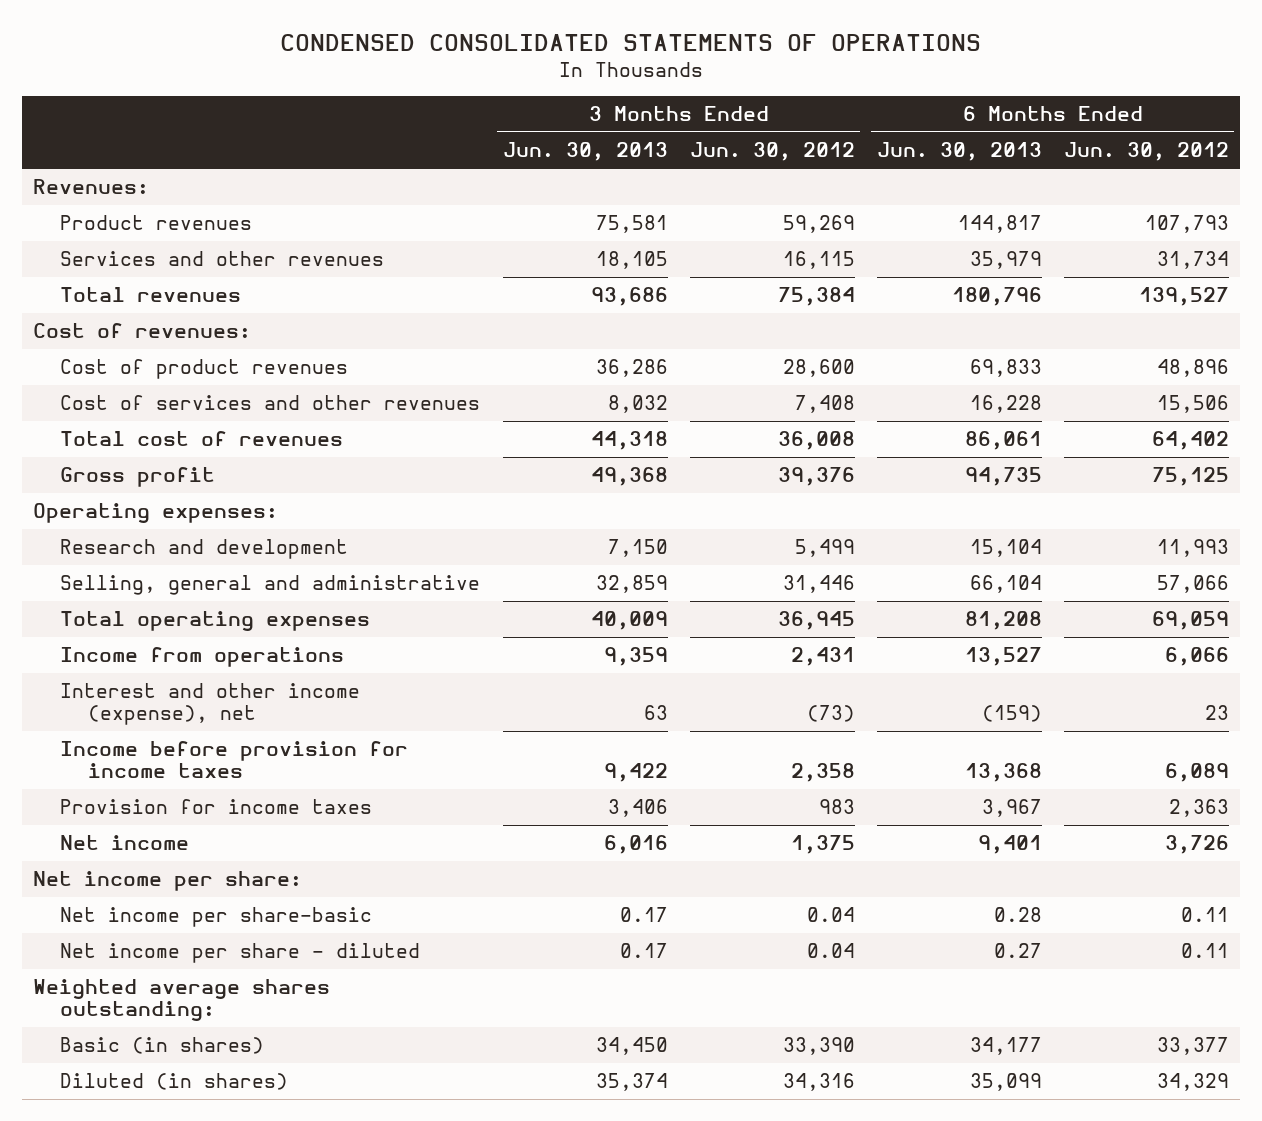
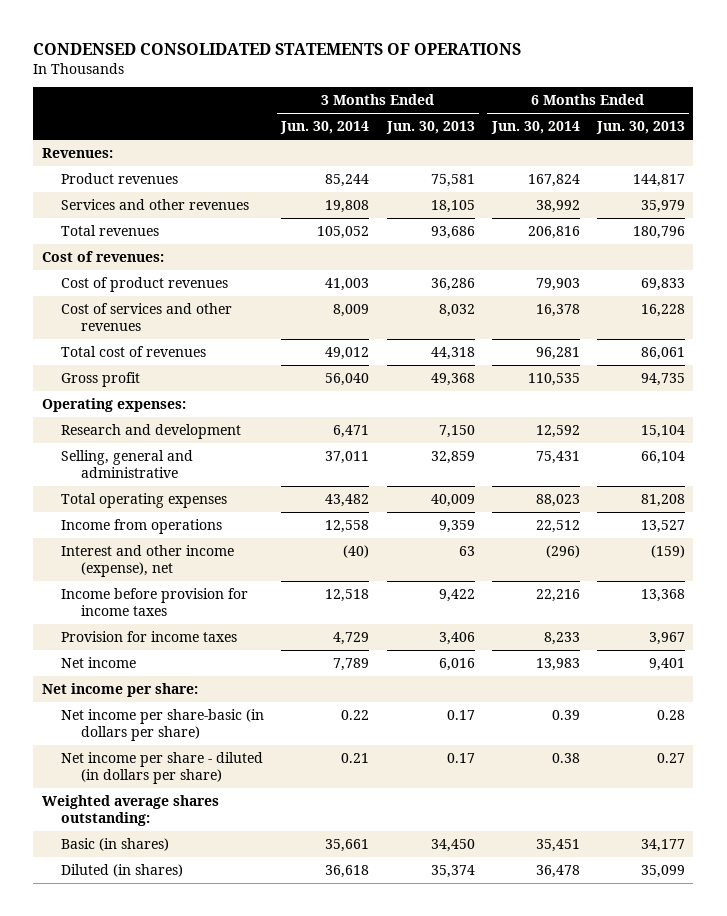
- | 3 Months Ended Jun. 30, 2013 | 3 Months Ended Jun. 30, 2012 | 6 Months Ended Jun. 30, 2013 | 6 Months Ended Jun. 30, 2012
+ | 3 Months Ended Jun. 30, 2014 | 3 Months Ended Jun. 30, 2013 | 6 Months Ended Jun. 30, 2014 | 6 Months Ended Jun. 30, 2013
- Net income per share-basic | 0.17 | 0.04 | 0.28 | 0.11
- Net income per share - diluted | 0.17 | 0.04 | 0.27 | 0.11
+ Net income per share-basic (in dollars per share) | 0.22 | 0.17 | 0.39 | 0.28
+ Net income per share - diluted (in dollars per share) | 0.21 | 0.17 | 0.38 | 0.27

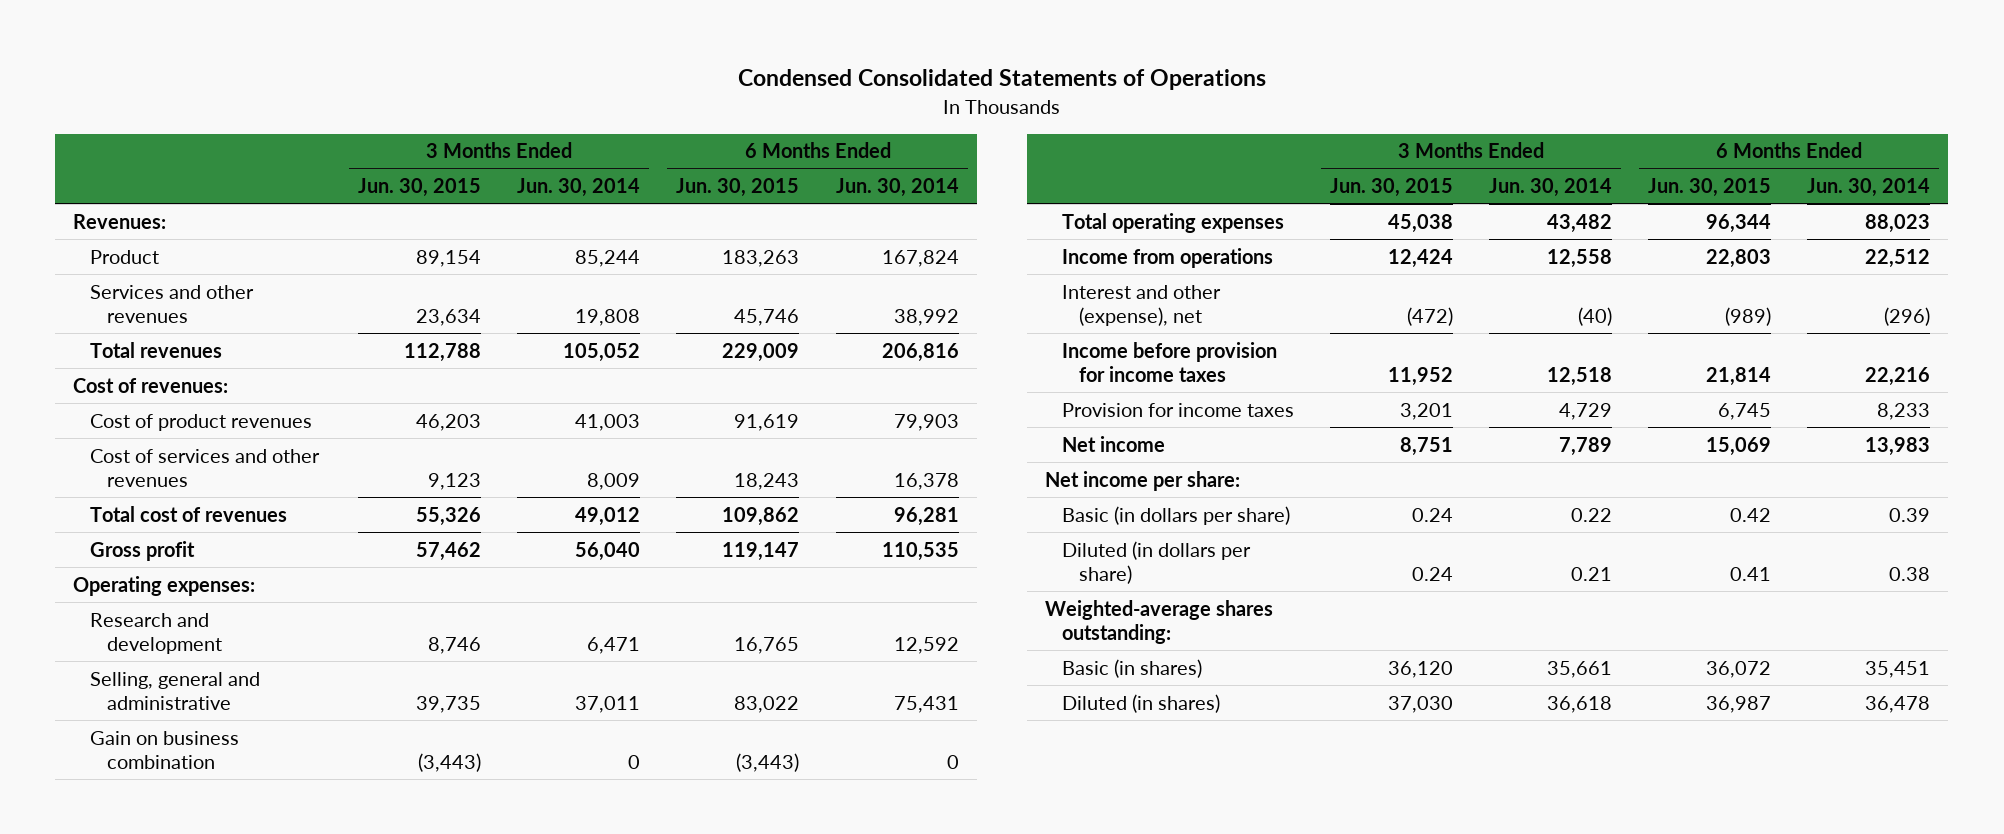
- CONDENSED CONSOLIDATED STATEMENTS OF OPERATIONS
+ Condensed Consolidated Statements of Operations
- | 3 Months Ended Jun. 30, 2014 | 3 Months Ended Jun. 30, 2013 | 6 Months Ended Jun. 30, 2014 | 6 Months Ended Jun. 30, 2013
+ | 3 Months Ended Jun. 30, 2015 | 3 Months Ended Jun. 30, 2014 | 6 Months Ended Jun. 30, 2015 | 6 Months Ended Jun. 30, 2014
- Product revenues | 85,244 | 75,581 | 167,824 | 144,817
+ Product | 89,154 | 85,244 | 183,263 | 167,824
+ Gain on business combination | (3,443) | 0 | (3,443) | 0
- Interest and other income (expense), net | (40) | 63 | (296) | (159)
+ Interest and other (expense), net | (472) | (40) | (989) | (296)
- Net income per share-basic (in dollars per share) | 0.22 | 0.17 | 0.39 | 0.28
- Net income per share - diluted (in dollars per share) | 0.21 | 0.17 | 0.38 | 0.27
- Weighted average shares outstanding:
+ Basic (in dollars per share) | 0.24 | 0.22 | 0.42 | 0.39
+ Diluted (in dollars per share) | 0.24 | 0.21 | 0.41 | 0.38
+ Weighted-average shares outstanding:

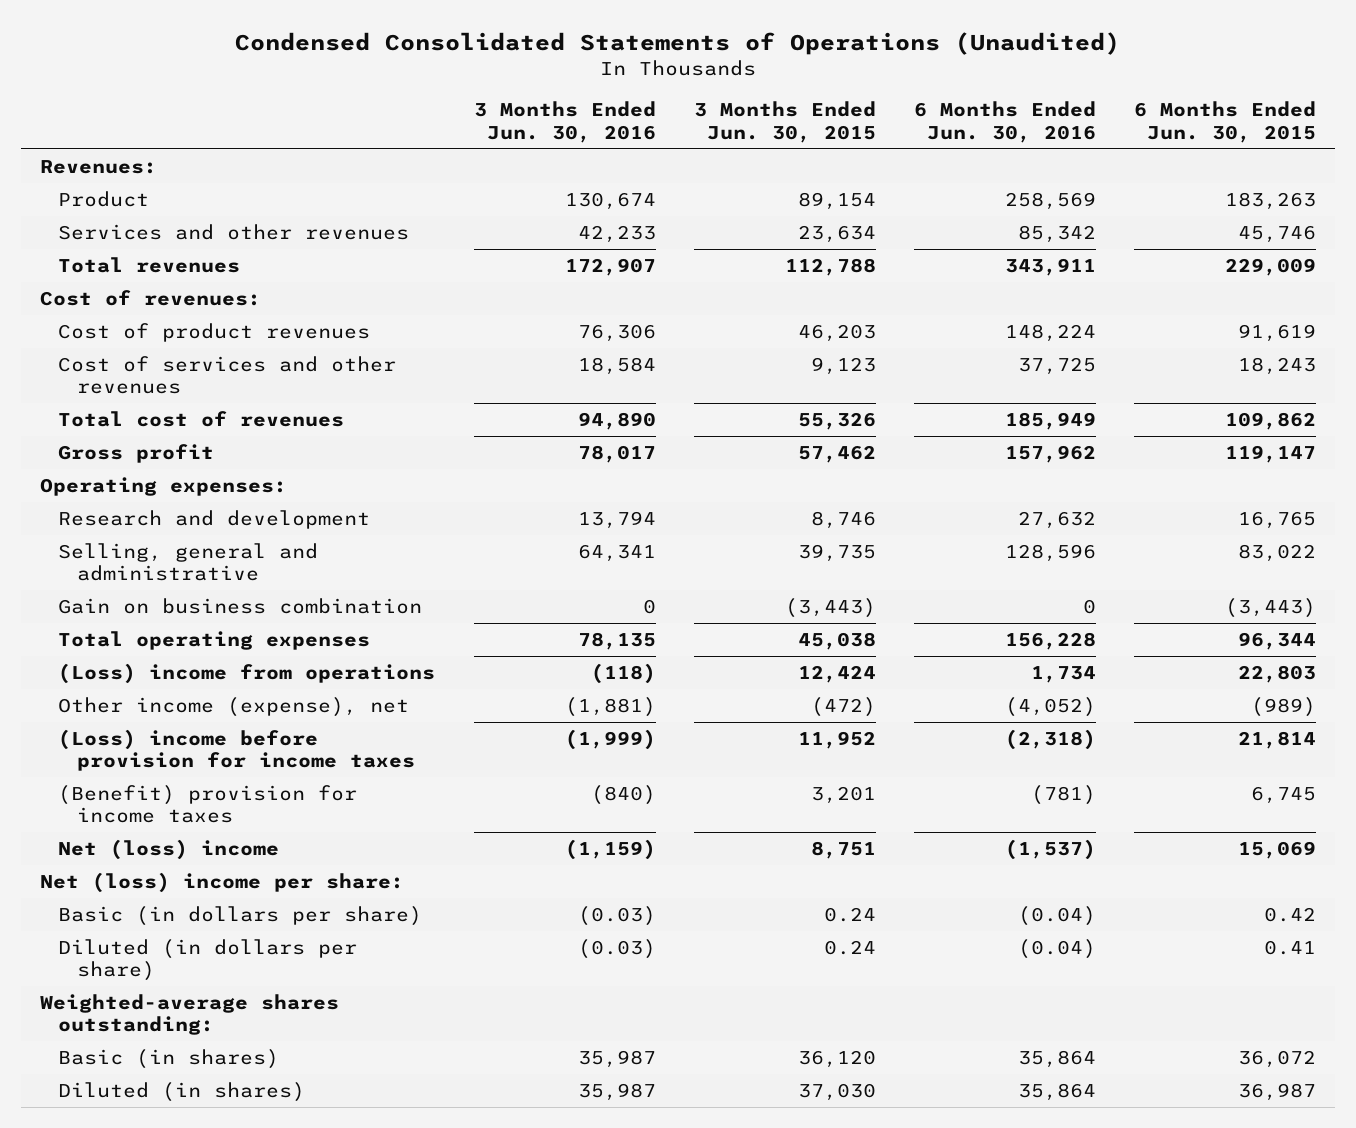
- Condensed Consolidated Statements of Operations
+ Condensed Consolidated Statements of Operations (Unaudited)
- | 3 Months Ended Jun. 30, 2015 | 3 Months Ended Jun. 30, 2014 | 6 Months Ended Jun. 30, 2015 | 6 Months Ended Jun. 30, 2014
+ | 3 Months Ended Jun. 30, 2016 | 3 Months Ended Jun. 30, 2015 | 6 Months Ended Jun. 30, 2016 | 6 Months Ended Jun. 30, 2015
- Income from operations | 12,424 | 12,558 | 22,803 | 22,512
- Interest and other (expense), net | (472) | (40) | (989) | (296)
- Income before provision for income taxes | 11,952 | 12,518 | 21,814 | 22,216
- Provision for income taxes | 3,201 | 4,729 | 6,745 | 8,233
- Net income | 8,751 | 7,789 | 15,069 | 13,983
- Net income per share:
+ (Loss) income from operations | (118) | 12,424 | 1,734 | 22,803
+ Other income (expense), net | (1,881) | (472) | (4,052) | (989)
+ (Loss) income before provision for income taxes | (1,999) | 11,952 | (2,318) | 21,814
+ (Benefit) provision for income taxes | (840) | 3,201 | (781) | 6,745
+ Net (loss) income | (1,159) | 8,751 | (1,537) | 15,069
+ Net (loss) income per share:

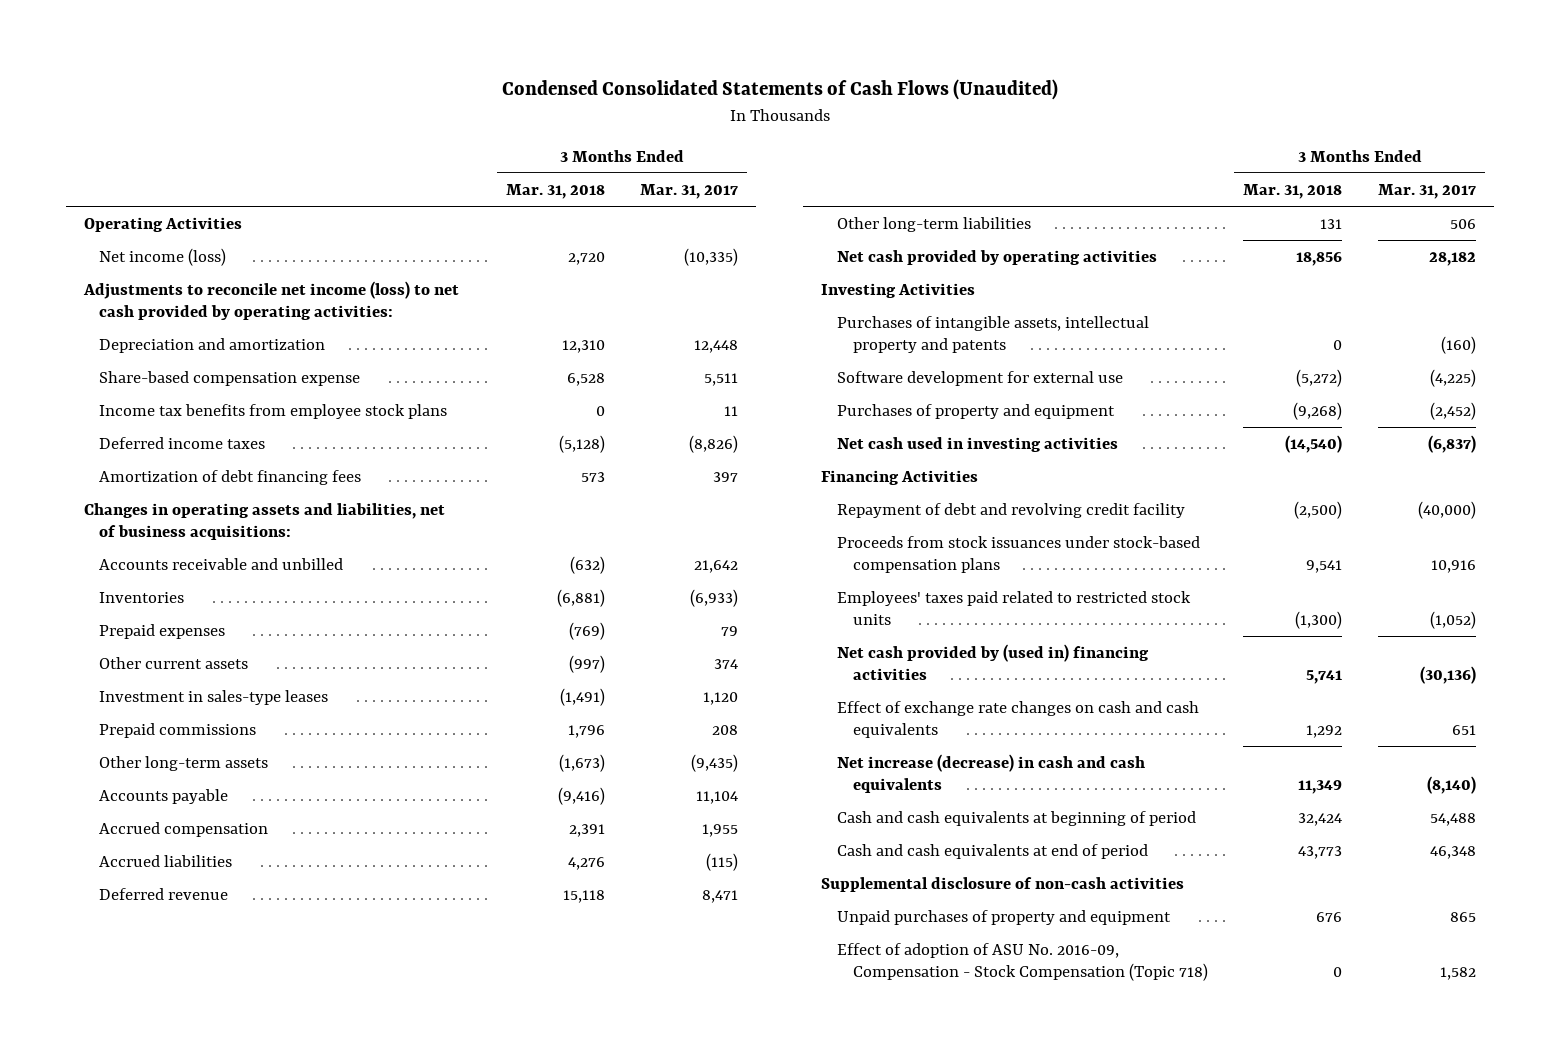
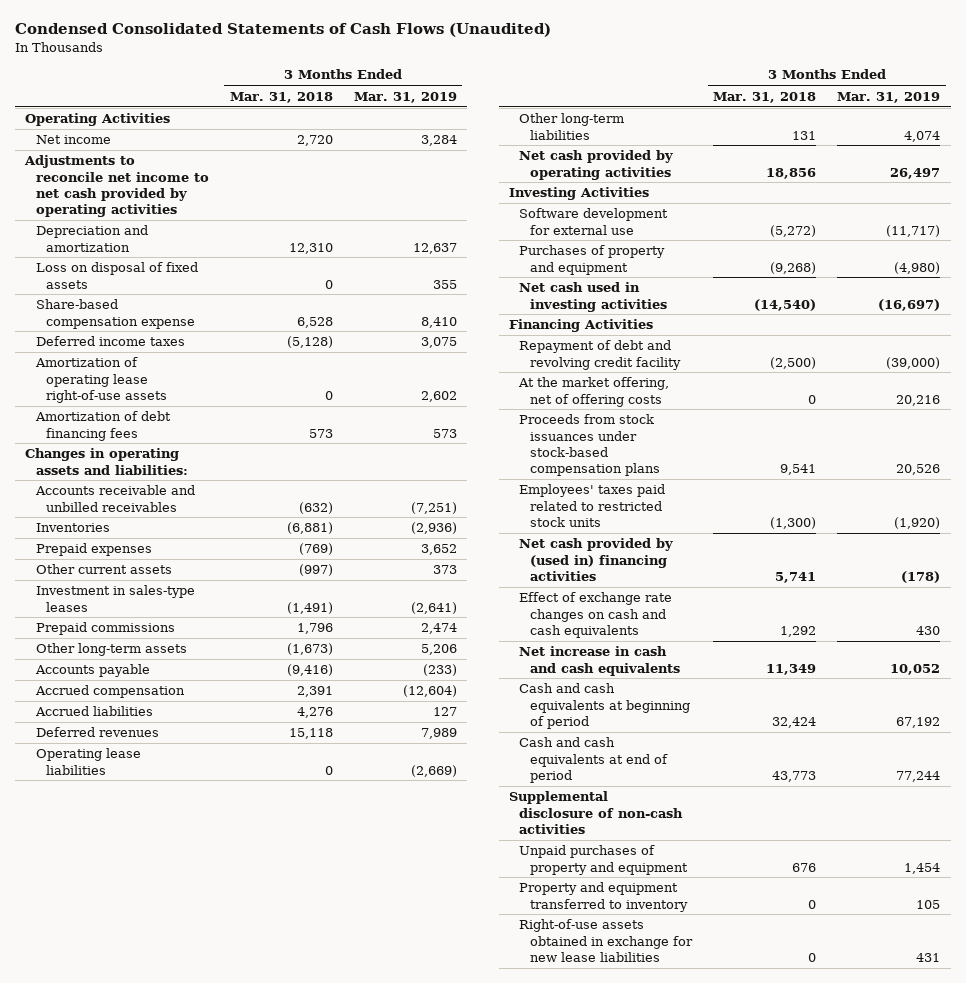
- | 3 Months Ended Mar. 31, 2018 | 3 Months Ended Mar. 31, 2017
+ | 3 Months Ended Mar. 31, 2018 | 3 Months Ended Mar. 31, 2019
- Net income (loss) | 2,720 | (10,335)
- Adjustments to reconcile net income (loss) to net cash provided by operating activities:
+ Net income | 2,720 | 3,284
+ Adjustments to reconcile net income to net cash provided by operating activities
+ Loss on disposal of fixed assets | 0 | 355
- Income tax benefits from employee stock plans | 0 | 11
+ Amortization of operating lease right-of-use assets | 0 | 2,602
- Changes in operating assets and liabilities, net of business acquisitions:
- Accounts receivable and unbilled | (632) | 21,642
+ Changes in operating assets and liabilities:
+ Accounts receivable and unbilled receivables | (632) | (7,251)
- Deferred revenue | 15,118 | 8,471
+ Deferred revenues | 15,118 | 7,989
+ Operating lease liabilities | 0 | (2,669)
- Purchases of intangible assets, intellectual property and patents | 0 | (160)
+ At the market offering, net of offering costs | 0 | 20,216
- Net increase (decrease) in cash and cash equivalents | 11,349 | (8,140)
+ Net increase in cash and cash equivalents | 11,349 | 10,052
- Effect of adoption of ASU No. 2016-09, Compensation - Stock Compensation (Topic 718) | 0 | 1,582
+ Property and equipment transferred to inventory | 0 | 105
+ Right-of-use assets obtained in exchange for new lease liabilities | 0 | 431

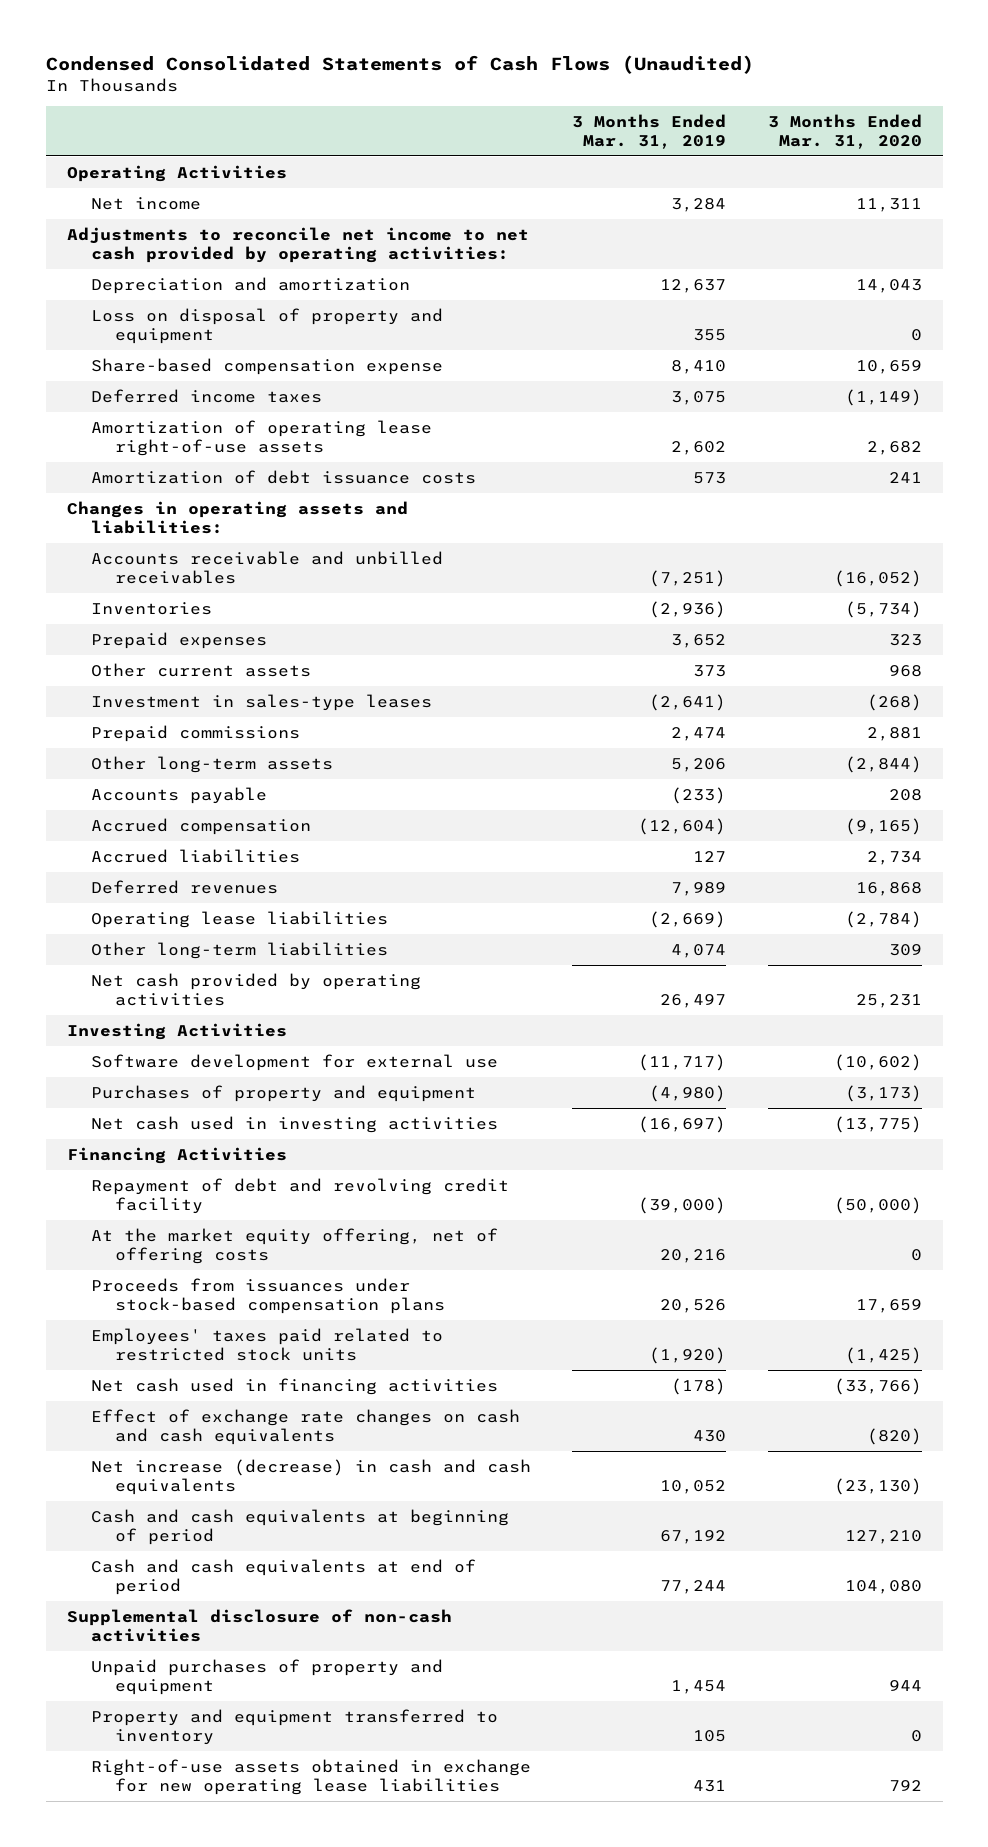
- | 3 Months Ended Mar. 31, 2018 | 3 Months Ended Mar. 31, 2019
+ | 3 Months Ended Mar. 31, 2019 | 3 Months Ended Mar. 31, 2020
- Adjustments to reconcile net income to net cash provided by operating activities
+ Adjustments to reconcile net income to net cash provided by operating activities:
- Loss on disposal of fixed assets | 0 | 355
+ Loss on disposal of property and equipment | 355 | 0
- Amortization of debt financing fees | 573 | 573
+ Amortization of debt issuance costs | 573 | 241
- At the market offering, net of offering costs | 0 | 20,216
- Proceeds from stock issuances under stock-based compensation plans | 9,541 | 20,526
+ At the market equity offering, net of offering costs | 20,216 | 0
+ Proceeds from issuances under stock-based compensation plans | 20,526 | 17,659
- Net cash provided by (used in) financing activities | 5,741 | (178)
+ Net cash used in financing activities | (178) | (33,766)
- Net increase in cash and cash equivalents | 11,349 | 10,052
+ Net increase (decrease) in cash and cash equivalents | 10,052 | (23,130)
- Right-of-use assets obtained in exchange for new lease liabilities | 0 | 431
+ Right-of-use assets obtained in exchange for new operating lease liabilities | 431 | 792

